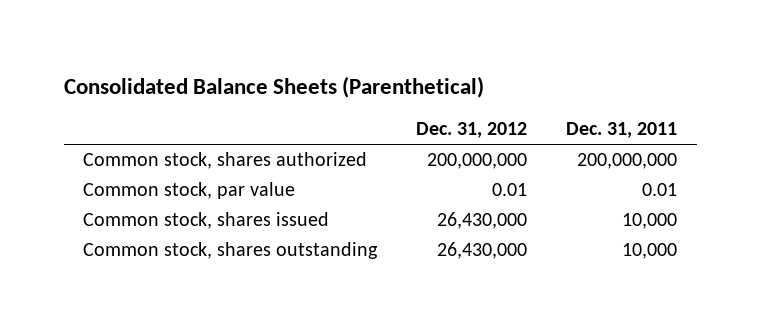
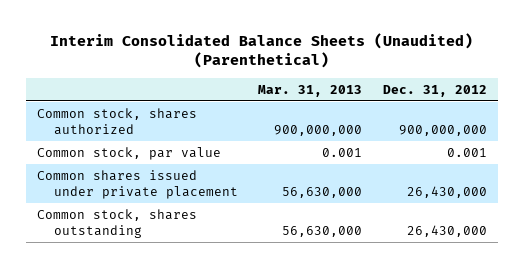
- Consolidated Balance Sheets (Parenthetical)
+ Interim Consolidated Balance Sheets (Unaudited) (Parenthetical)
- | Dec. 31, 2012 | Dec. 31, 2011
+ | Mar. 31, 2013 | Dec. 31, 2012
- Common stock, shares authorized | 200,000,000 | 200,000,000
- Common stock, par value | 0.01 | 0.01
- Common stock, shares issued | 26,430,000 | 10,000
+ Common stock, shares authorized | 900,000,000 | 900,000,000
+ Common stock, par value | 0.001 | 0.001
+ Common shares issued under private placement | 56,630,000 | 26,430,000

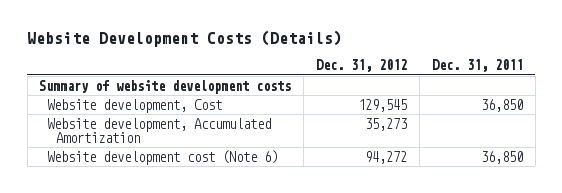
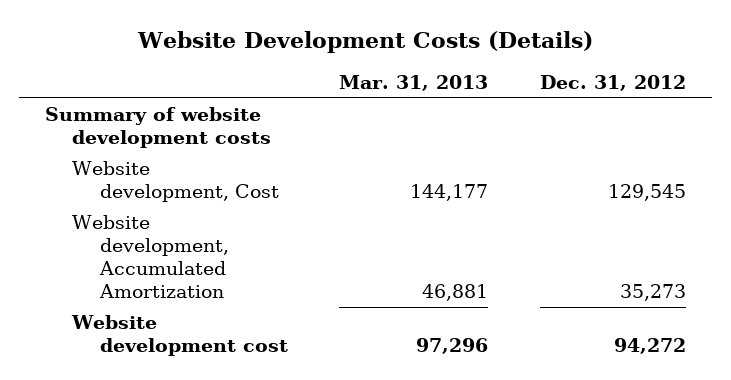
- | Dec. 31, 2012 | Dec. 31, 2011
+ | Mar. 31, 2013 | Dec. 31, 2012
- Website development cost (Note 6) | 94,272 | 36,850
+ Website development cost | 97,296 | 94,272

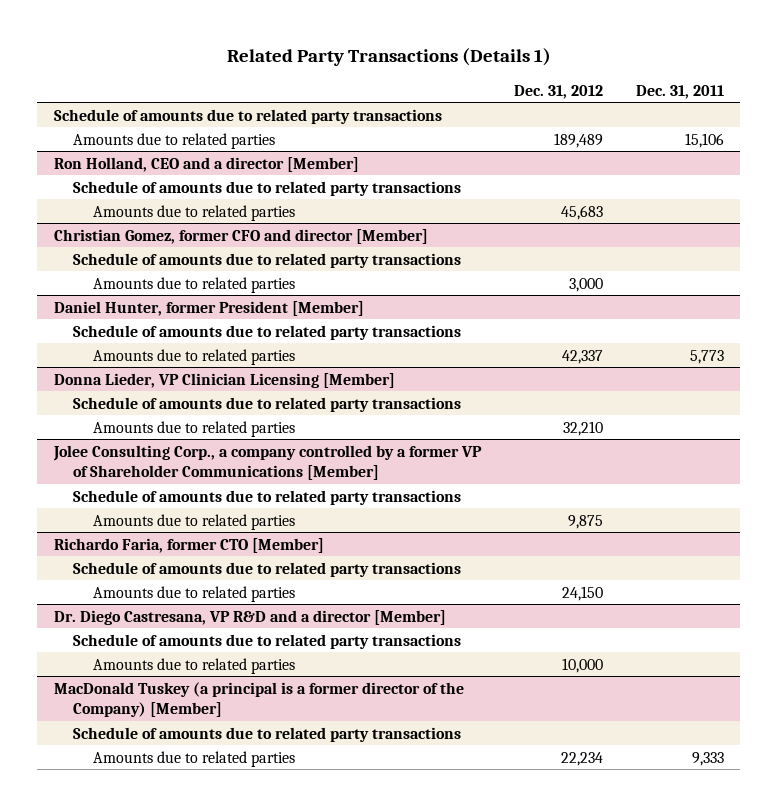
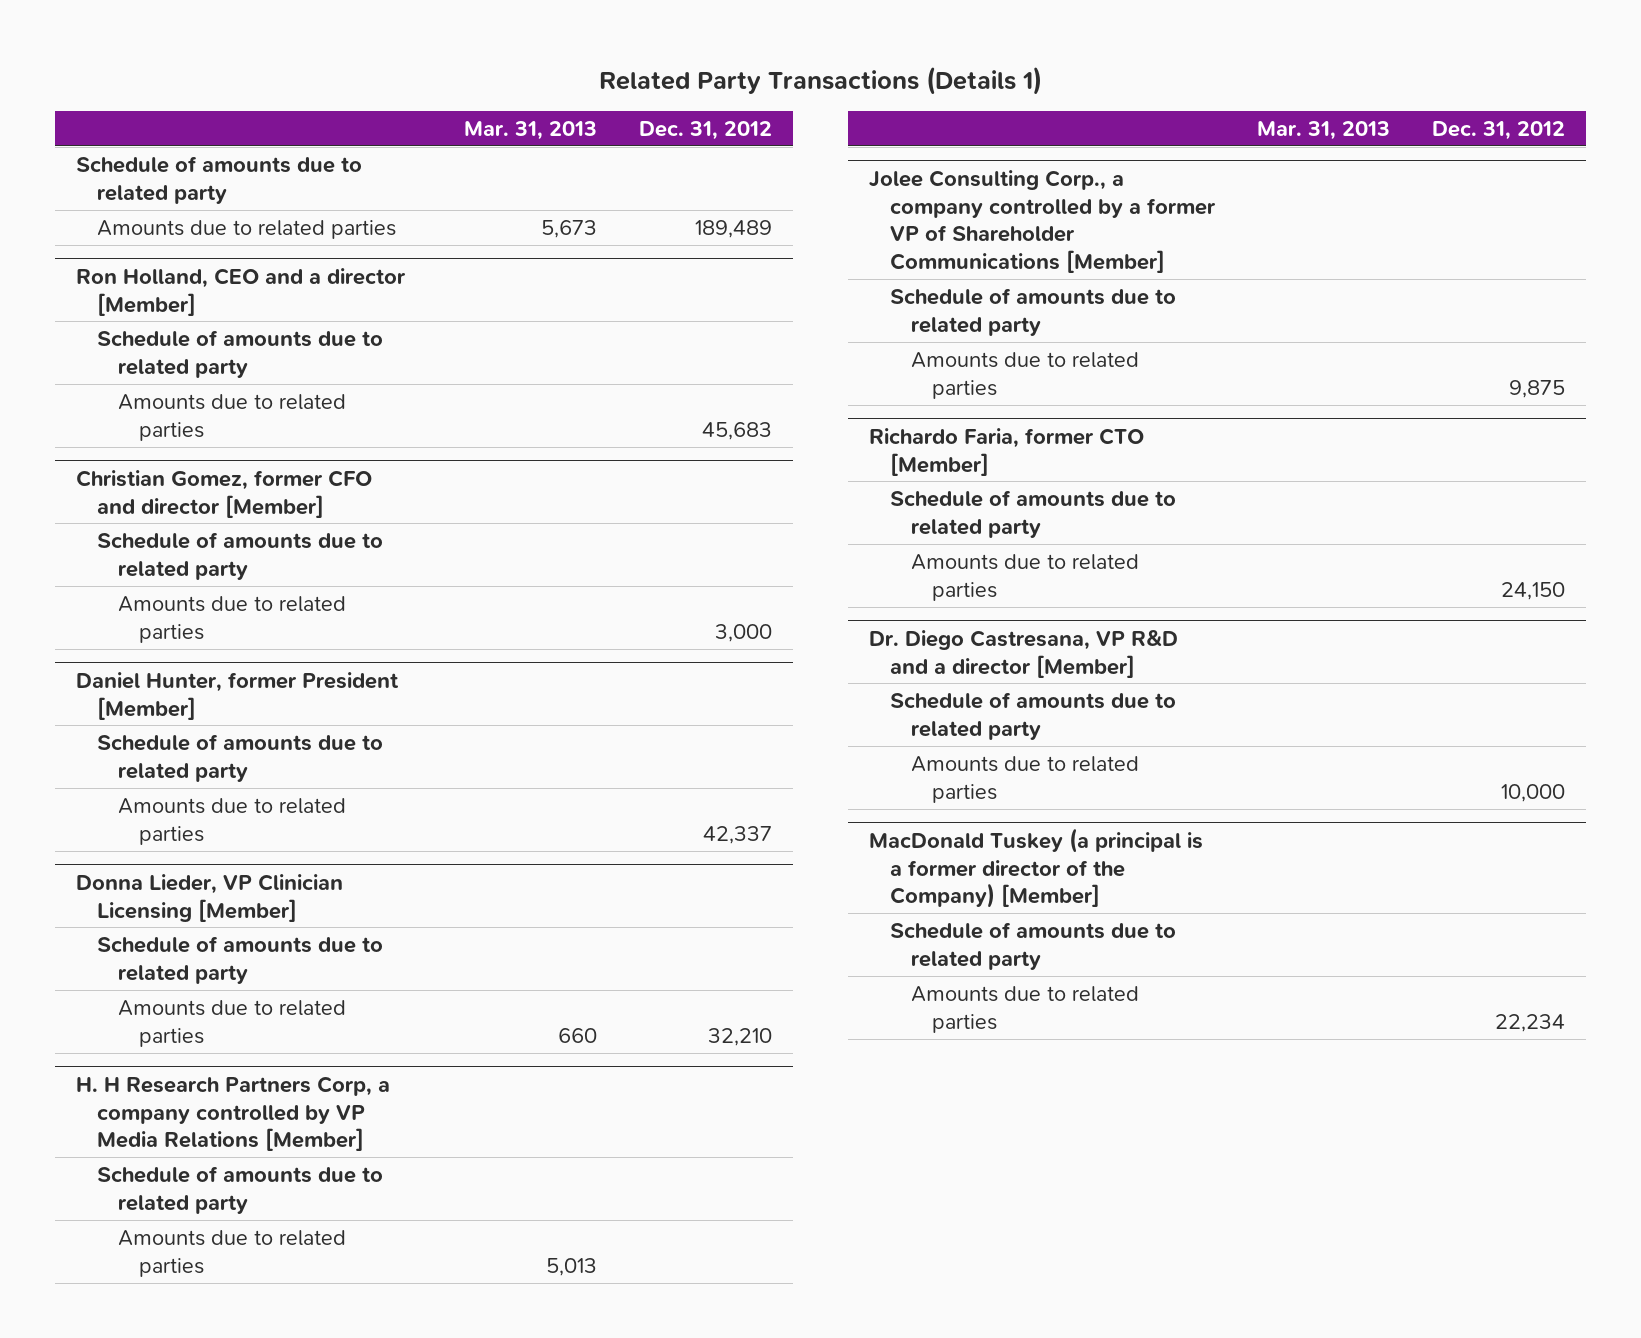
- | Dec. 31, 2012 | Dec. 31, 2011
+ | Mar. 31, 2013 | Dec. 31, 2012
- Schedule of amounts due to related party transactions
+ Schedule of amounts due to related party
@ Ron Holland, CEO and a director [Member]
- Schedule of amounts due to related party transactions
+ Schedule of amounts due to related party
@ Christian Gomez, former CFO and director [Member]
- Schedule of amounts due to related party transactions
+ Schedule of amounts due to related party
@ Daniel Hunter, former President [Member]
- Schedule of amounts due to related party transactions
+ Schedule of amounts due to related party
@ Donna Lieder, VP Clinician Licensing [Member]
- Schedule of amounts due to related party transactions
+ Schedule of amounts due to related party
+ H. H Research Partners Corp, a company controlled by VP Media Relations [Member]
+ Schedule of amounts due to related party
+ Amounts due to related parties | 5,013 |
@ Jolee Consulting Corp., a company controlled by a former VP of Shareholder Communications [Member]
- Schedule of amounts due to related party transactions
+ Schedule of amounts due to related party
@ Richardo Faria, former CTO [Member]
- Schedule of amounts due to related party transactions
+ Schedule of amounts due to related party
@ Dr. Diego Castresana, VP R&D and a director [Member]
- Schedule of amounts due to related party transactions
+ Schedule of amounts due to related party
@ MacDonald Tuskey (a principal is a former director of the Company) [Member]
- Schedule of amounts due to related party transactions
+ Schedule of amounts due to related party

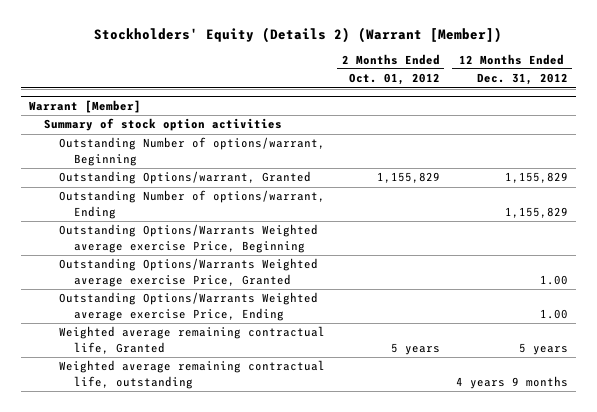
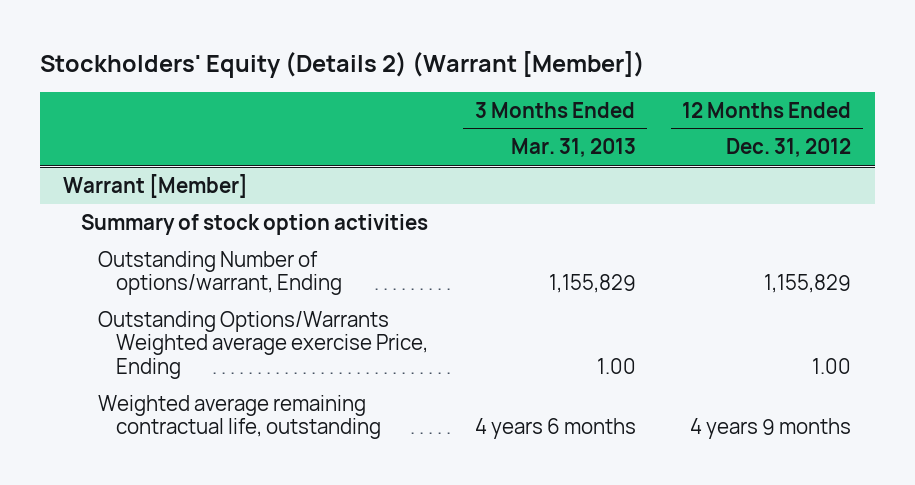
- | 2 Months Ended Oct. 01, 2012 | 12 Months Ended Dec. 31, 2012
+ | 3 Months Ended Mar. 31, 2013 | 12 Months Ended Dec. 31, 2012
@ Warrant [Member]
- Outstanding Number of options/warrant, Beginning
- Outstanding Options/warrant, Granted | 1,155,829 | 1,155,829
- Outstanding Options/Warrants Weighted average exercise Price, Beginning
- Outstanding Options/Warrants Weighted average exercise Price, Granted | | 1.00
- Weighted average remaining contractual life, Granted | 5 years | 5 years

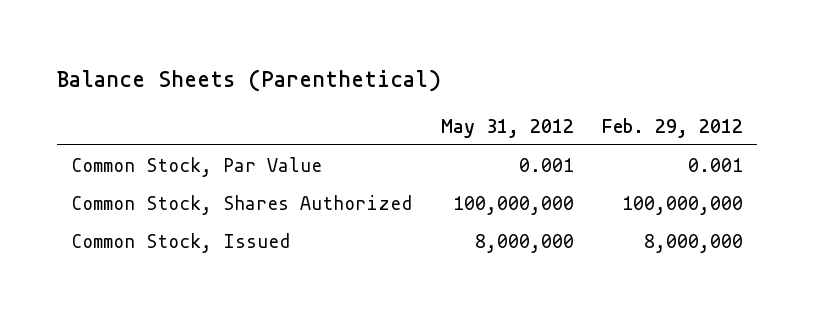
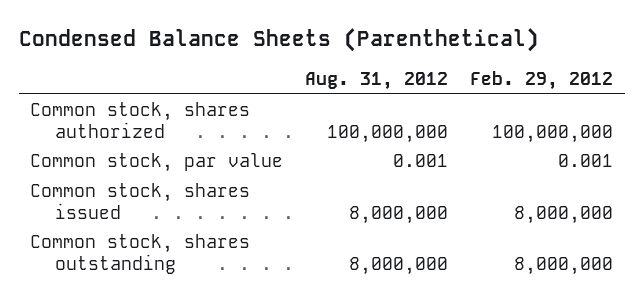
- Balance Sheets (Parenthetical)
+ Condensed Balance Sheets (Parenthetical)
- | May 31, 2012 | Feb. 29, 2012
+ | Aug. 31, 2012 | Feb. 29, 2012
- Common Stock, Par Value | 0.001 | 0.001
- Common Stock, Shares Authorized | 100,000,000 | 100,000,000
- Common Stock, Issued | 8,000,000 | 8,000,000
+ Common stock, shares authorized | 100,000,000 | 100,000,000
+ Common stock, par value | 0.001 | 0.001
+ Common stock, shares issued | 8,000,000 | 8,000,000
+ Common stock, shares outstanding | 8,000,000 | 8,000,000

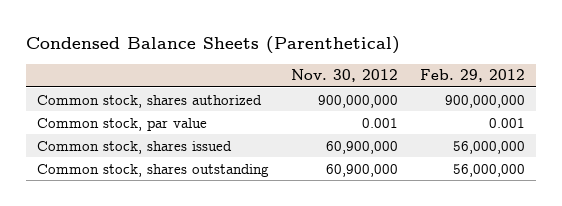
- | Aug. 31, 2012 | Feb. 29, 2012
+ | Nov. 30, 2012 | Feb. 29, 2012
- Common stock, shares authorized | 100,000,000 | 100,000,000
+ Common stock, shares authorized | 900,000,000 | 900,000,000
- Common stock, shares issued | 8,000,000 | 8,000,000
- Common stock, shares outstanding | 8,000,000 | 8,000,000
+ Common stock, shares issued | 60,900,000 | 56,000,000
+ Common stock, shares outstanding | 60,900,000 | 56,000,000

